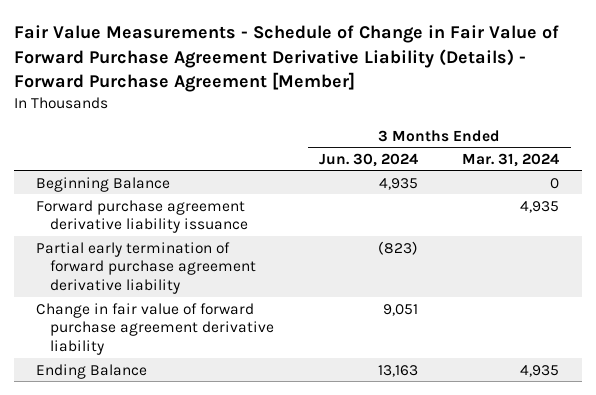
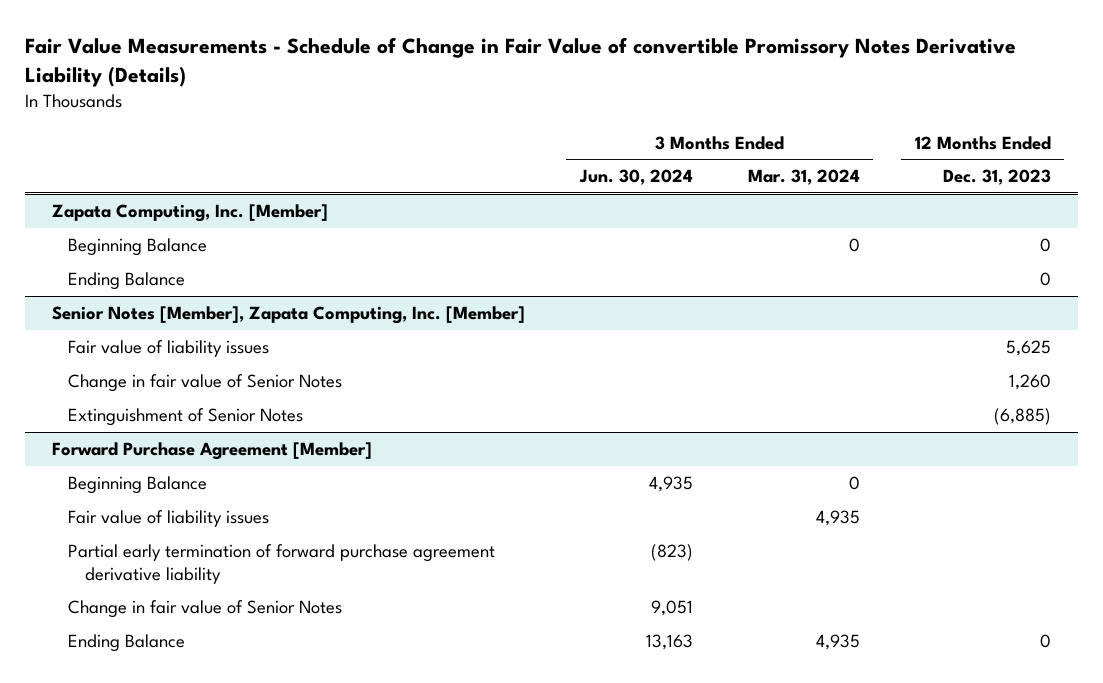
- Fair Value Measurements - Schedule of Change in Fair Value of Forward Purchase Agreement Derivative Liability (Details) - Forward Purchase Agreement [Member]
+ Fair Value Measurements - Schedule of Change in Fair Value of convertible Promissory Notes Derivative Liability (Details)
- | 3 Months Ended Jun. 30, 2024 | 3 Months Ended Mar. 31, 2024
+ | 3 Months Ended Jun. 30, 2024 | 3 Months Ended Mar. 31, 2024 | 12 Months Ended Dec. 31, 2023
+ Zapata Computing, Inc. [Member]
+ Beginning Balance | | 0 | 0
+ Ending Balance | | | 0
+ Senior Notes [Member], Zapata Computing, Inc. [Member]
+ Fair value of liability issues | | | 5,625
+ Change in fair value of Senior Notes | | | 1,260
+ Extinguishment of Senior Notes | | | (6,885)
+ Forward Purchase Agreement [Member]
- Forward purchase agreement derivative liability issuance | | 4,935
+ Fair value of liability issues | | 4,935 |
- Change in fair value of forward purchase agreement derivative liability | 9,051 |
+ Change in fair value of Senior Notes | 9,051 | |

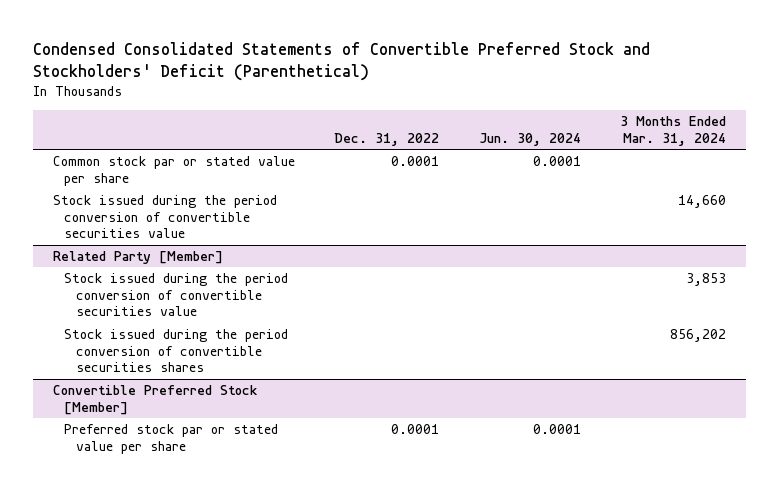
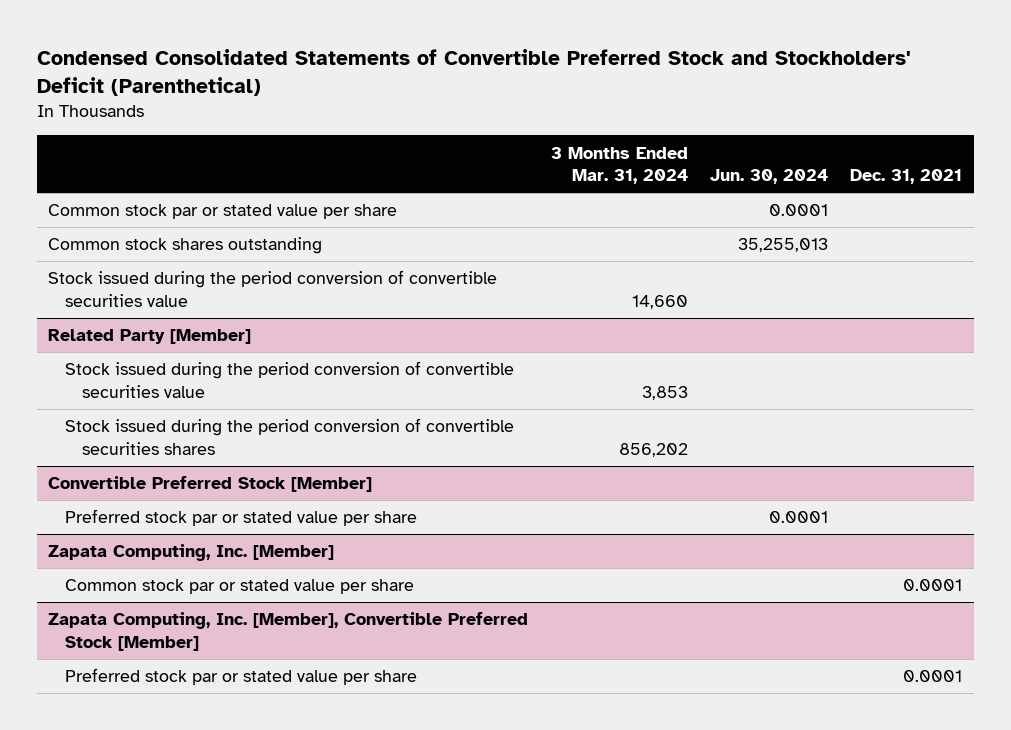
- | Dec. 31, 2022 | Jun. 30, 2024 | 3 Months Ended Mar. 31, 2024
+ | 3 Months Ended Mar. 31, 2024 | Jun. 30, 2024 | Dec. 31, 2021
+ Common stock shares outstanding | | 35,255,013 |
+ Zapata Computing, Inc. [Member]
+ Common stock par or stated value per share | | | 0.0001
+ Zapata Computing, Inc. [Member], Convertible Preferred Stock [Member]
+ Preferred stock par or stated value per share | | | 0.0001

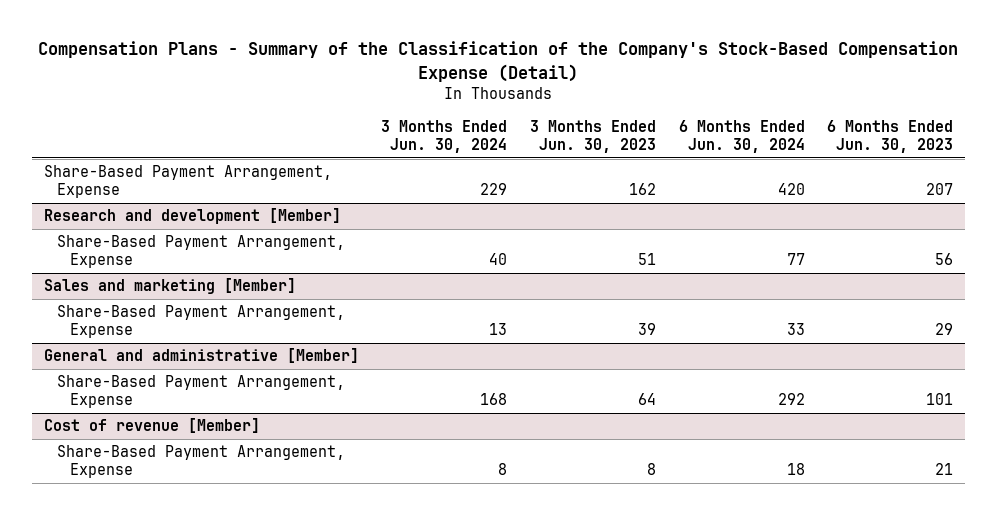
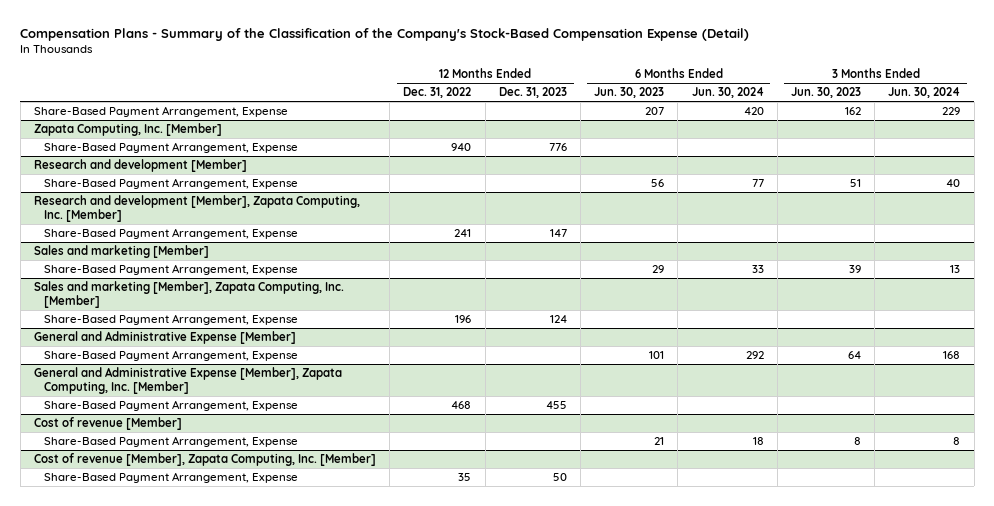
- | 3 Months Ended Jun. 30, 2024 | 3 Months Ended Jun. 30, 2023 | 6 Months Ended Jun. 30, 2024 | 6 Months Ended Jun. 30, 2023
+ | 12 Months Ended Dec. 31, 2022 | 12 Months Ended Dec. 31, 2023 | 6 Months Ended Jun. 30, 2023 | 6 Months Ended Jun. 30, 2024 | 3 Months Ended Jun. 30, 2023 | 3 Months Ended Jun. 30, 2024
+ Zapata Computing, Inc. [Member]
+ Share-Based Payment Arrangement, Expense | 940 | 776 | | | |
+ Research and development [Member], Zapata Computing, Inc. [Member]
+ Share-Based Payment Arrangement, Expense | 241 | 147 | | | |
- General and administrative [Member]
+ Sales and marketing [Member], Zapata Computing, Inc. [Member]
+ Share-Based Payment Arrangement, Expense | 196 | 124 | | | |
+ General and Administrative Expense [Member]
+ General and Administrative Expense [Member], Zapata Computing, Inc. [Member]
+ Share-Based Payment Arrangement, Expense | 468 | 455 | | | |
+ Cost of revenue [Member], Zapata Computing, Inc. [Member]
+ Share-Based Payment Arrangement, Expense | 35 | 50 | | | |

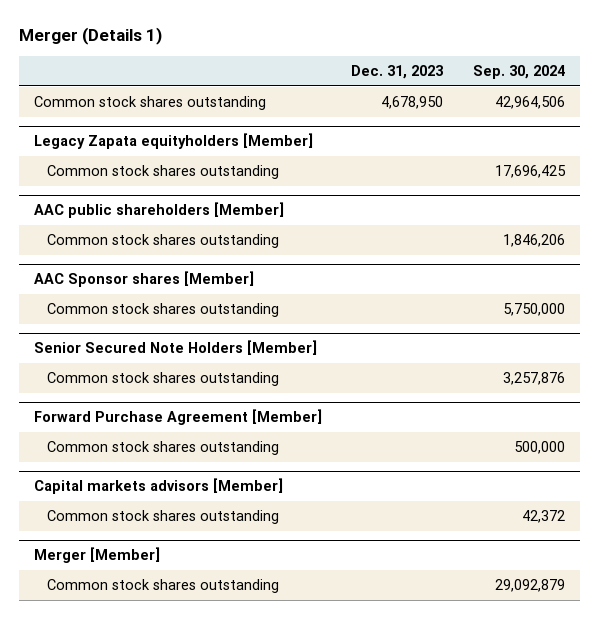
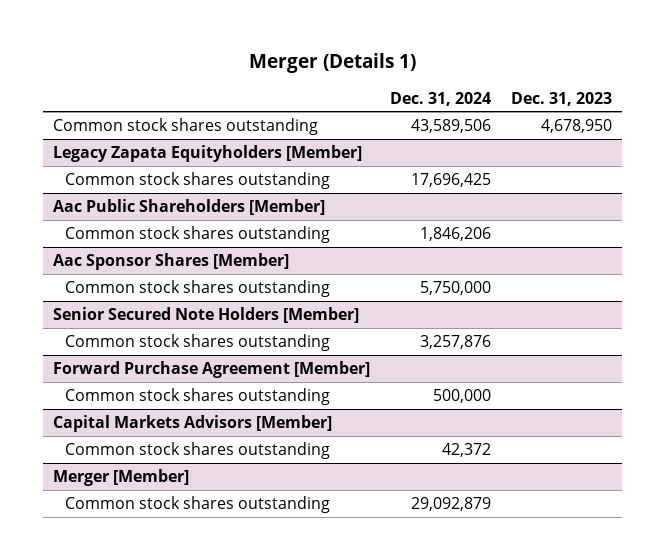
- | Dec. 31, 2023 | Sep. 30, 2024
+ | Dec. 31, 2024 | Dec. 31, 2023
- Legacy Zapata equityholders [Member]
+ Legacy Zapata Equityholders [Member]
- AAC public shareholders [Member]
+ Aac Public Shareholders [Member]
- AAC Sponsor shares [Member]
+ Aac Sponsor Shares [Member]
- Capital markets advisors [Member]
+ Capital Markets Advisors [Member]

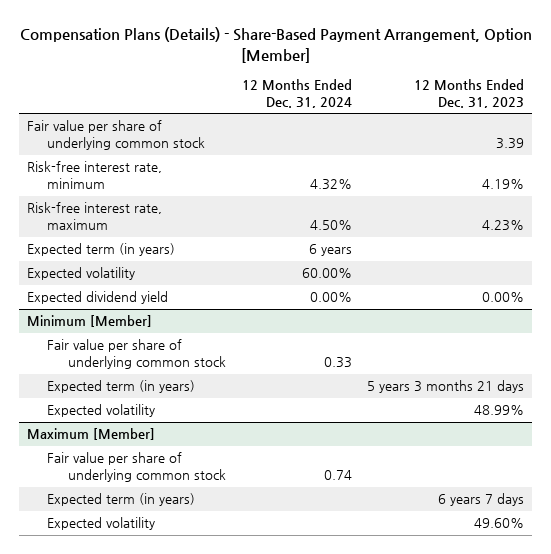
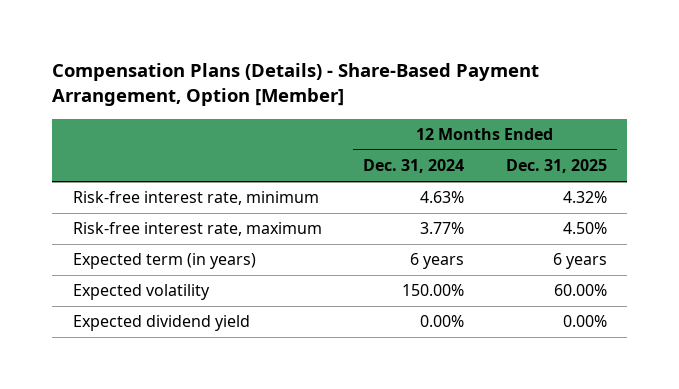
- | 12 Months Ended Dec. 31, 2024 | 12 Months Ended Dec. 31, 2023
+ | 12 Months Ended Dec. 31, 2024 | 12 Months Ended Dec. 31, 2025
- Fair value per share of underlying common stock | | 3.39
- Risk-free interest rate, minimum | 4.32% | 4.19%
- Risk-free interest rate, maximum | 4.50% | 4.23%
+ Risk-free interest rate, minimum | 4.63% | 4.32%
+ Risk-free interest rate, maximum | 3.77% | 4.50%
- Expected volatility | 60.00% |
+ Expected volatility | 150.00% | 60.00%
- Minimum [Member]
- Fair value per share of underlying common stock | 0.33 |
- Expected term (in years) | | 5 years 3 months 21 days
- Expected volatility | | 48.99%
- Maximum [Member]
- Fair value per share of underlying common stock | 0.74 |
- Expected term (in years) | | 6 years 7 days
- Expected volatility | | 49.60%

